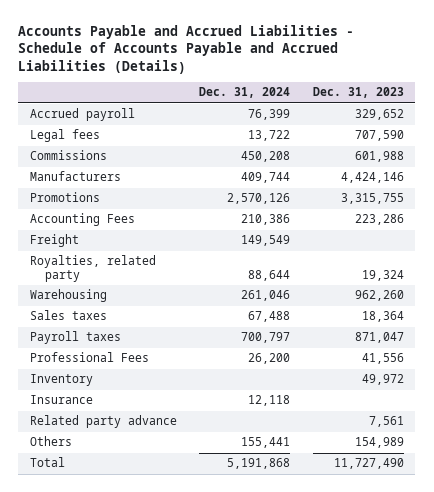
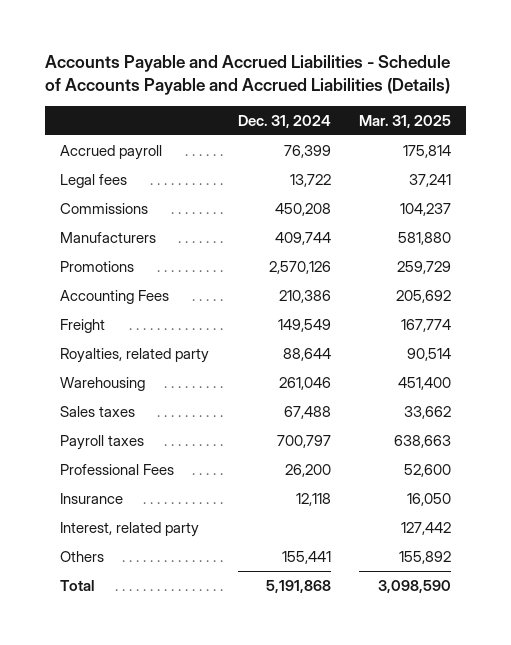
- | Dec. 31, 2024 | Dec. 31, 2023
+ | Dec. 31, 2024 | Mar. 31, 2025
- Inventory | | 49,972
- Related party advance | | 7,561
+ Interest, related party | | 127,442

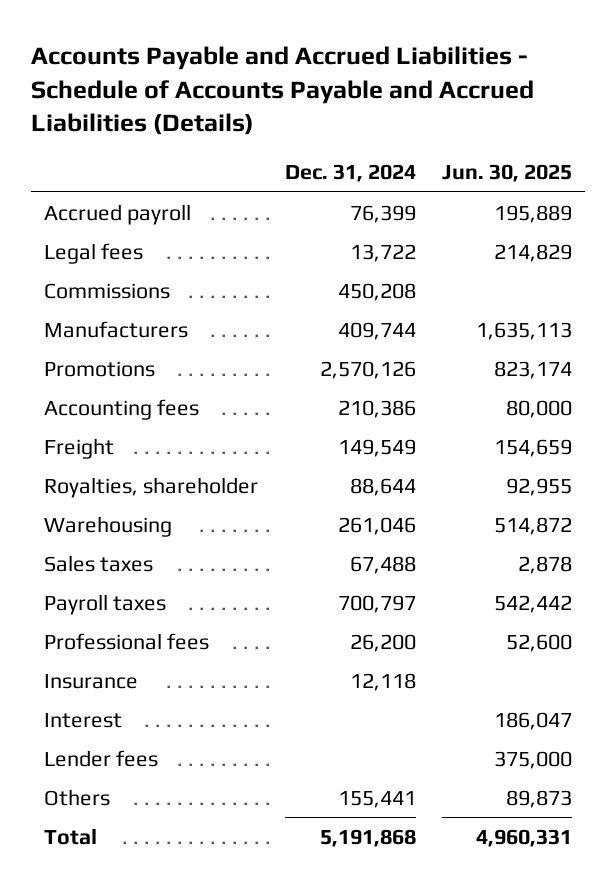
- | Dec. 31, 2024 | Mar. 31, 2025
+ | Dec. 31, 2024 | Jun. 30, 2025
- Accounting Fees | 210,386 | 205,692
+ Accounting fees | 210,386 | 80,000
- Royalties, related party | 88,644 | 90,514
+ Royalties, shareholder | 88,644 | 92,955
- Professional Fees | 26,200 | 52,600
+ Professional fees | 26,200 | 52,600
- Interest, related party | | 127,442
+ Interest | | 186,047
+ Lender fees | | 375,000

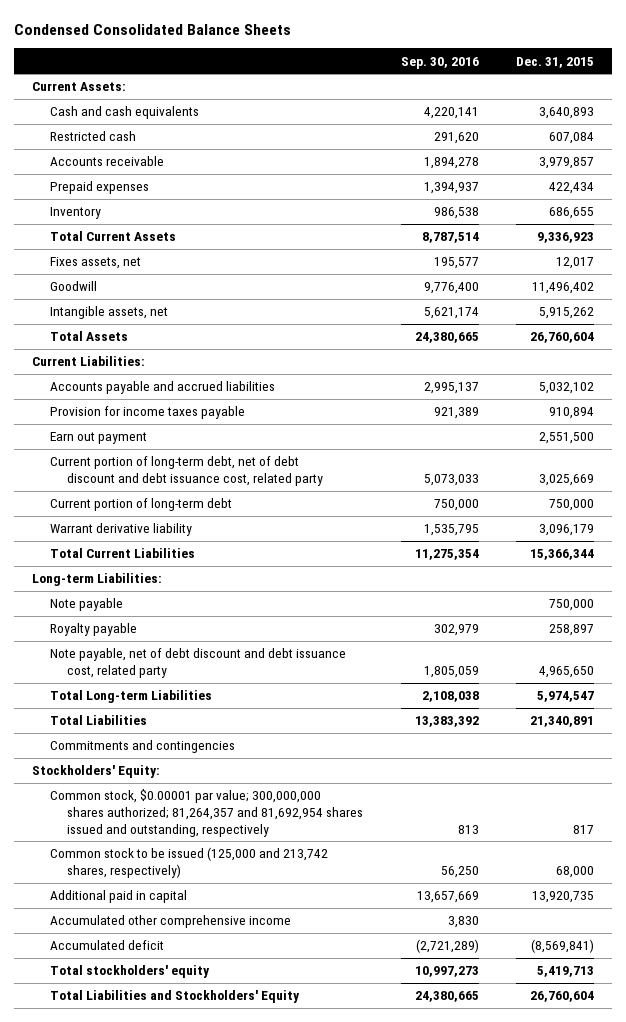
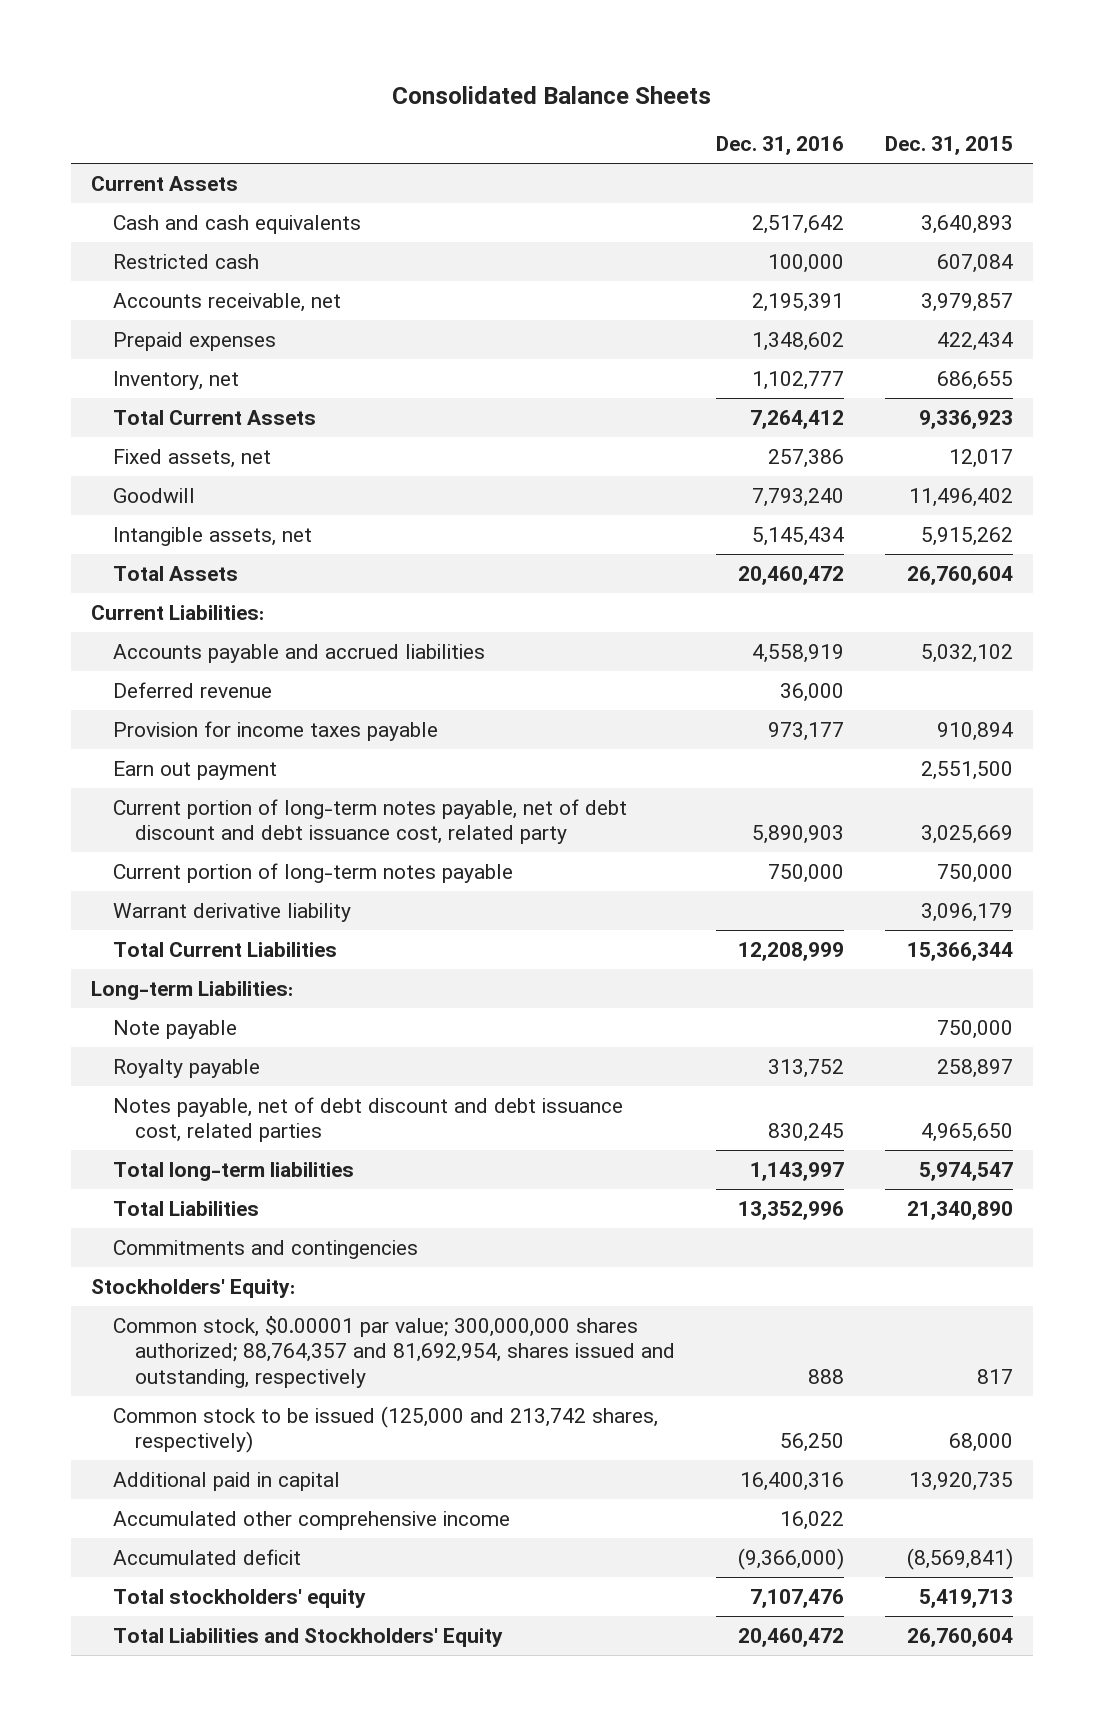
- Condensed Consolidated Balance Sheets
+ Consolidated Balance Sheets
- | Sep. 30, 2016 | Dec. 31, 2015
+ | Dec. 31, 2016 | Dec. 31, 2015
- Current Assets:
+ Current Assets
- Accounts receivable | 1,894,278 | 3,979,857
+ Accounts receivable, net | 2,195,391 | 3,979,857
- Inventory | 986,538 | 686,655
+ Inventory, net | 1,102,777 | 686,655
- Fixes assets, net | 195,577 | 12,017
+ Fixed assets, net | 257,386 | 12,017
+ Deferred revenue | 36,000 |
- Current portion of long-term debt, net of debt discount and debt issuance cost, related party | 5,073,033 | 3,025,669
- Current portion of long-term debt | 750,000 | 750,000
+ Current portion of long-term notes payable, net of debt discount and debt issuance cost, related party | 5,890,903 | 3,025,669
+ Current portion of long-term notes payable | 750,000 | 750,000
- Note payable, net of debt discount and debt issuance cost, related party | 1,805,059 | 4,965,650
- Total Long-term Liabilities | 2,108,038 | 5,974,547
- Total Liabilities | 13,383,392 | 21,340,891
+ Notes payable, net of debt discount and debt issuance cost, related parties | 830,245 | 4,965,650
+ Total long-term liabilities | 1,143,997 | 5,974,547
+ Total Liabilities | 13,352,996 | 21,340,890
- Common stock, $0.00001 par value; 300,000,000 shares authorized; 81,264,357 and 81,692,954 shares issued and outstanding, respectively | 813 | 817
+ Common stock, $0.00001 par value; 300,000,000 shares authorized; 88,764,357 and 81,692,954, shares issued and outstanding, respectively | 888 | 817

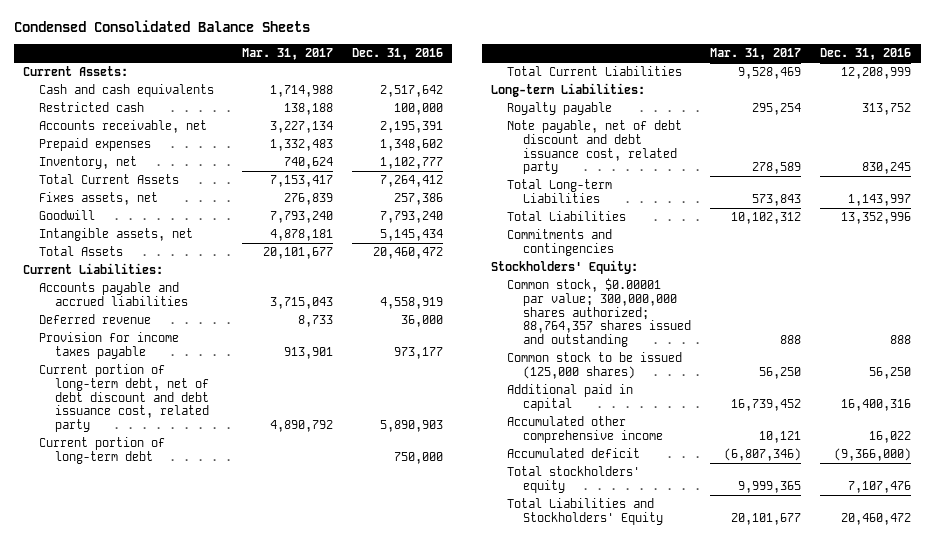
- Consolidated Balance Sheets
+ Condensed Consolidated Balance Sheets
- | Dec. 31, 2016 | Dec. 31, 2015
+ | Mar. 31, 2017 | Dec. 31, 2016
- Current Assets
+ Current Assets:
- Fixed assets, net | 257,386 | 12,017
+ Fixes assets, net | 276,839 | 257,386
- Earn out payment | | 2,551,500
- Current portion of long-term notes payable, net of debt discount and debt issuance cost, related party | 5,890,903 | 3,025,669
- Current portion of long-term notes payable | 750,000 | 750,000
- Warrant derivative liability | | 3,096,179
+ Current portion of long-term debt, net of debt discount and debt issuance cost, related party | 4,890,792 | 5,890,903
+ Current portion of long-term debt | | 750,000
- Note payable | | 750,000
- Notes payable, net of debt discount and debt issuance cost, related parties | 830,245 | 4,965,650
- Total long-term liabilities | 1,143,997 | 5,974,547
+ Note payable, net of debt discount and debt issuance cost, related party | 278,589 | 830,245
+ Total Long-term Liabilities | 573,843 | 1,143,997
- Common stock, $0.00001 par value; 300,000,000 shares authorized; 88,764,357 and 81,692,954, shares issued and outstanding, respectively | 888 | 817
- Common stock to be issued (125,000 and 213,742 shares, respectively) | 56,250 | 68,000
+ Common stock, $0.00001 par value; 300,000,000 shares authorized; 88,764,357 shares issued and outstanding | 888 | 888
+ Common stock to be issued (125,000 shares) | 56,250 | 56,250

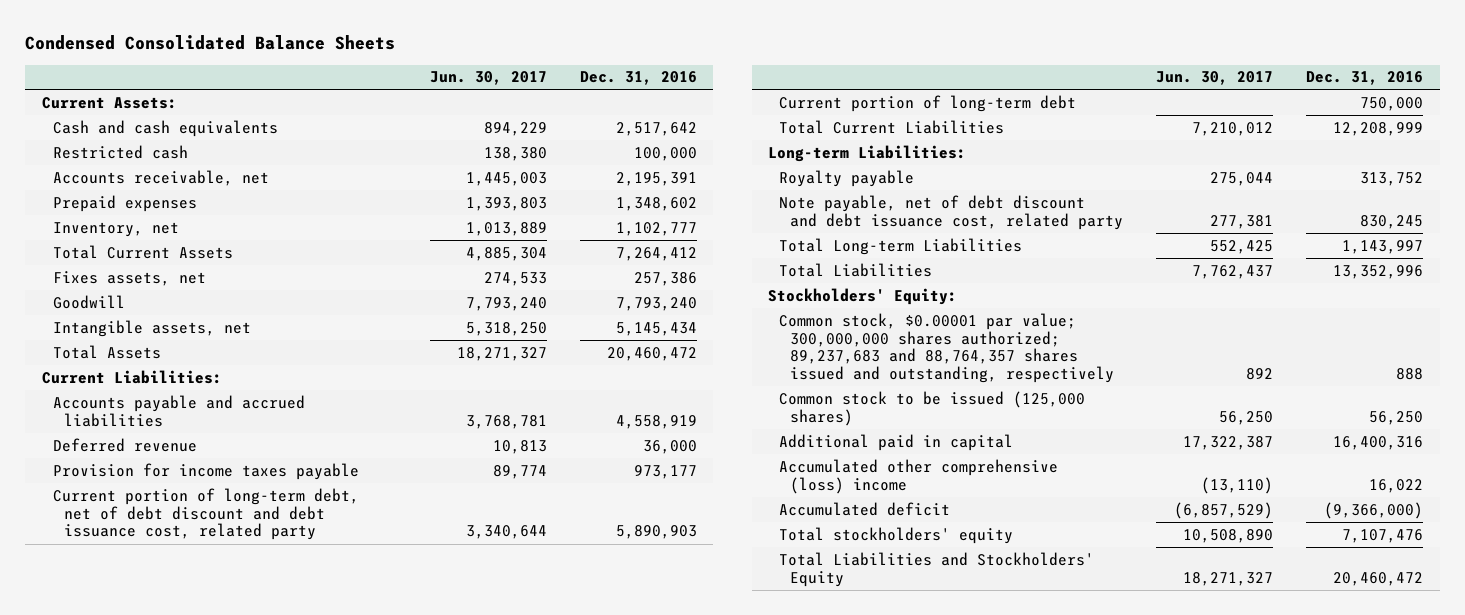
- | Mar. 31, 2017 | Dec. 31, 2016
+ | Jun. 30, 2017 | Dec. 31, 2016
- Commitments and contingencies
- Common stock, $0.00001 par value; 300,000,000 shares authorized; 88,764,357 shares issued and outstanding | 888 | 888
+ Common stock, $0.00001 par value; 300,000,000 shares authorized; 89,237,683 and 88,764,357 shares issued and outstanding, respectively | 892 | 888
- Accumulated other comprehensive income | 10,121 | 16,022
+ Accumulated other comprehensive (loss) income | (13,110) | 16,022

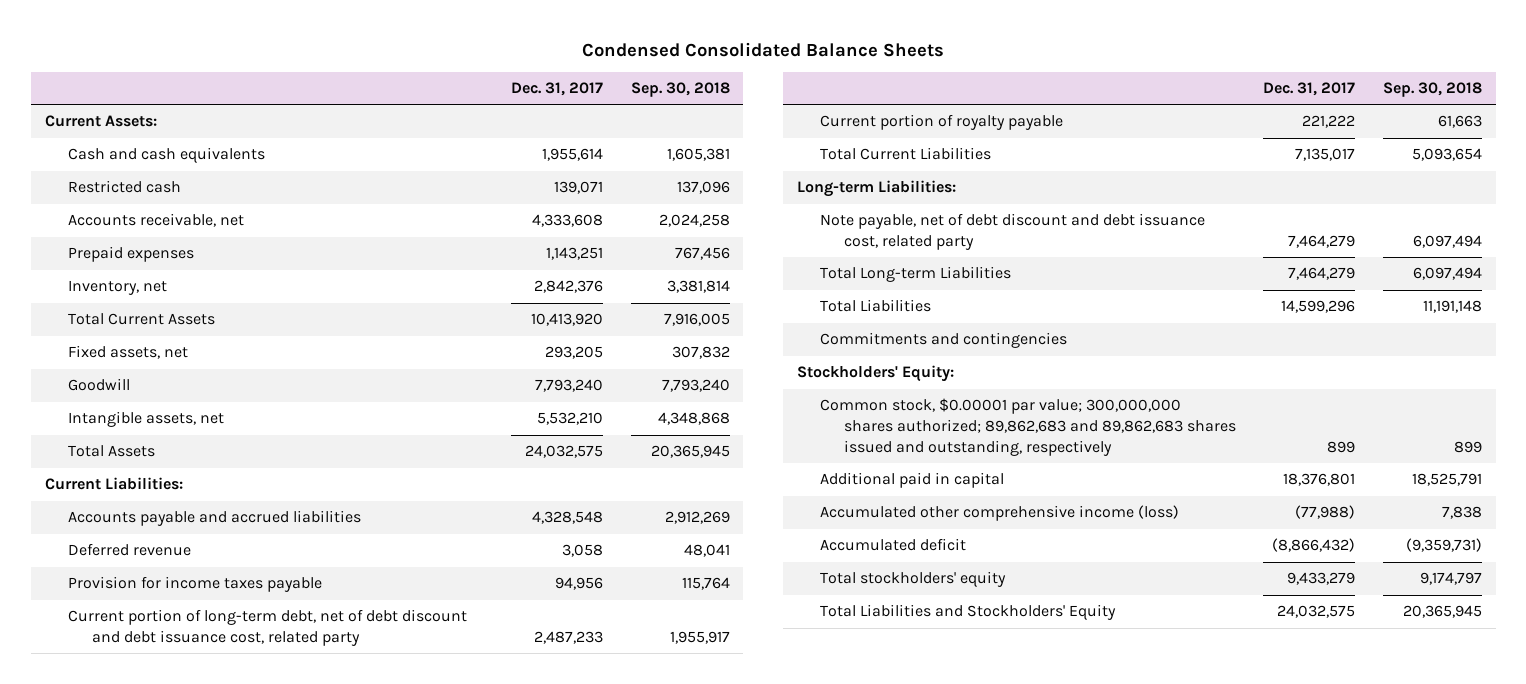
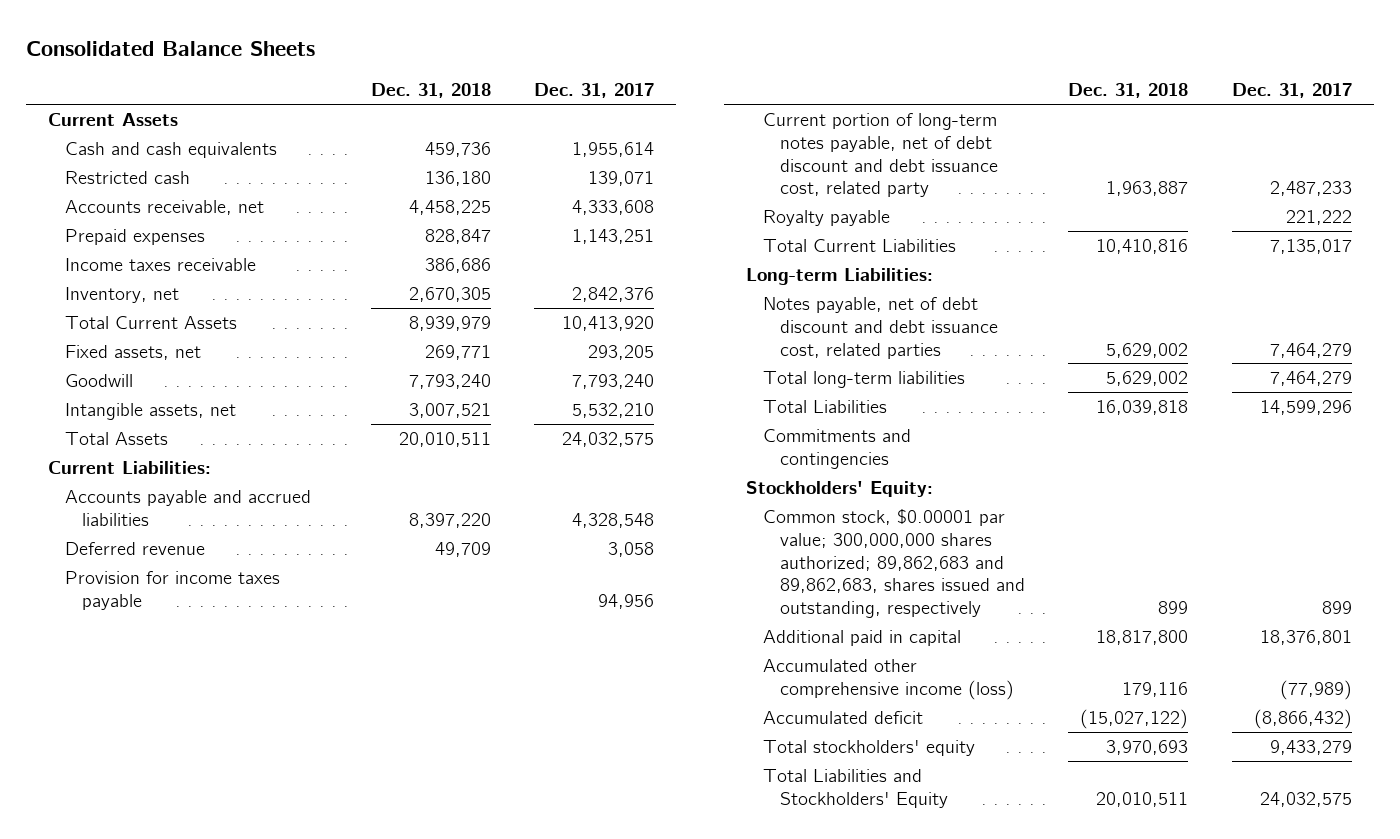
- Condensed Consolidated Balance Sheets
+ Consolidated Balance Sheets
- | Dec. 31, 2017 | Sep. 30, 2018
+ | Dec. 31, 2018 | Dec. 31, 2017
- Current Assets:
+ Current Assets
+ Income taxes receivable | 386,686 |
- Current portion of long-term debt, net of debt discount and debt issuance cost, related party | 2,487,233 | 1,955,917
- Current portion of royalty payable | 221,222 | 61,663
+ Current portion of long-term notes payable, net of debt discount and debt issuance cost, related party | 1,963,887 | 2,487,233
+ Royalty payable | | 221,222
- Note payable, net of debt discount and debt issuance cost, related party | 7,464,279 | 6,097,494
- Total Long-term Liabilities | 7,464,279 | 6,097,494
+ Notes payable, net of debt discount and debt issuance cost, related parties | 5,629,002 | 7,464,279
+ Total long-term liabilities | 5,629,002 | 7,464,279
- Common stock, $0.00001 par value; 300,000,000 shares authorized; 89,862,683 and 89,862,683 shares issued and outstanding, respectively | 899 | 899
+ Common stock, $0.00001 par value; 300,000,000 shares authorized; 89,862,683 and 89,862,683, shares issued and outstanding, respectively | 899 | 899
- Accumulated other comprehensive income (loss) | (77,988) | 7,838
+ Accumulated other comprehensive income (loss) | 179,116 | (77,989)

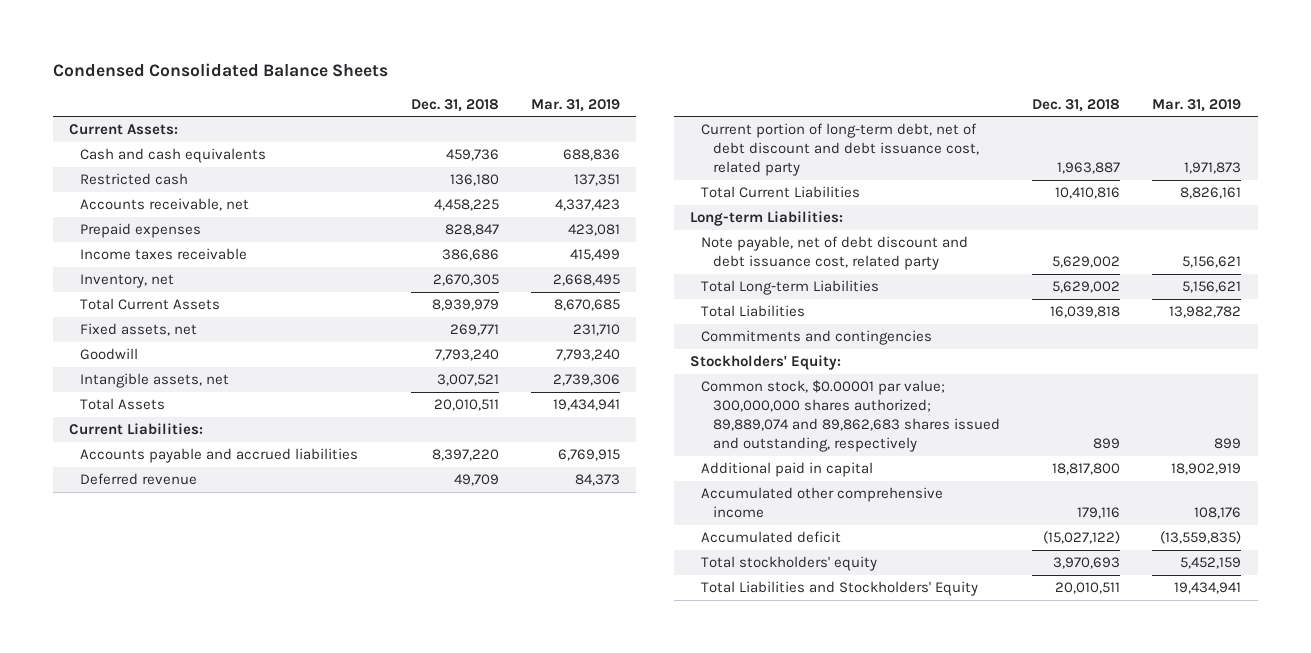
- Consolidated Balance Sheets
+ Condensed Consolidated Balance Sheets
- | Dec. 31, 2018 | Dec. 31, 2017
+ | Dec. 31, 2018 | Mar. 31, 2019
- Current Assets
+ Current Assets:
- Provision for income taxes payable | | 94,956
- Current portion of long-term notes payable, net of debt discount and debt issuance cost, related party | 1,963,887 | 2,487,233
- Royalty payable | | 221,222
+ Current portion of long-term debt, net of debt discount and debt issuance cost, related party | 1,963,887 | 1,971,873
- Notes payable, net of debt discount and debt issuance cost, related parties | 5,629,002 | 7,464,279
- Total long-term liabilities | 5,629,002 | 7,464,279
+ Note payable, net of debt discount and debt issuance cost, related party | 5,629,002 | 5,156,621
+ Total Long-term Liabilities | 5,629,002 | 5,156,621
- Common stock, $0.00001 par value; 300,000,000 shares authorized; 89,862,683 and 89,862,683, shares issued and outstanding, respectively | 899 | 899
+ Common stock, $0.00001 par value; 300,000,000 shares authorized; 89,889,074 and 89,862,683 shares issued and outstanding, respectively | 899 | 899
- Accumulated other comprehensive income (loss) | 179,116 | (77,989)
+ Accumulated other comprehensive income | 179,116 | 108,176

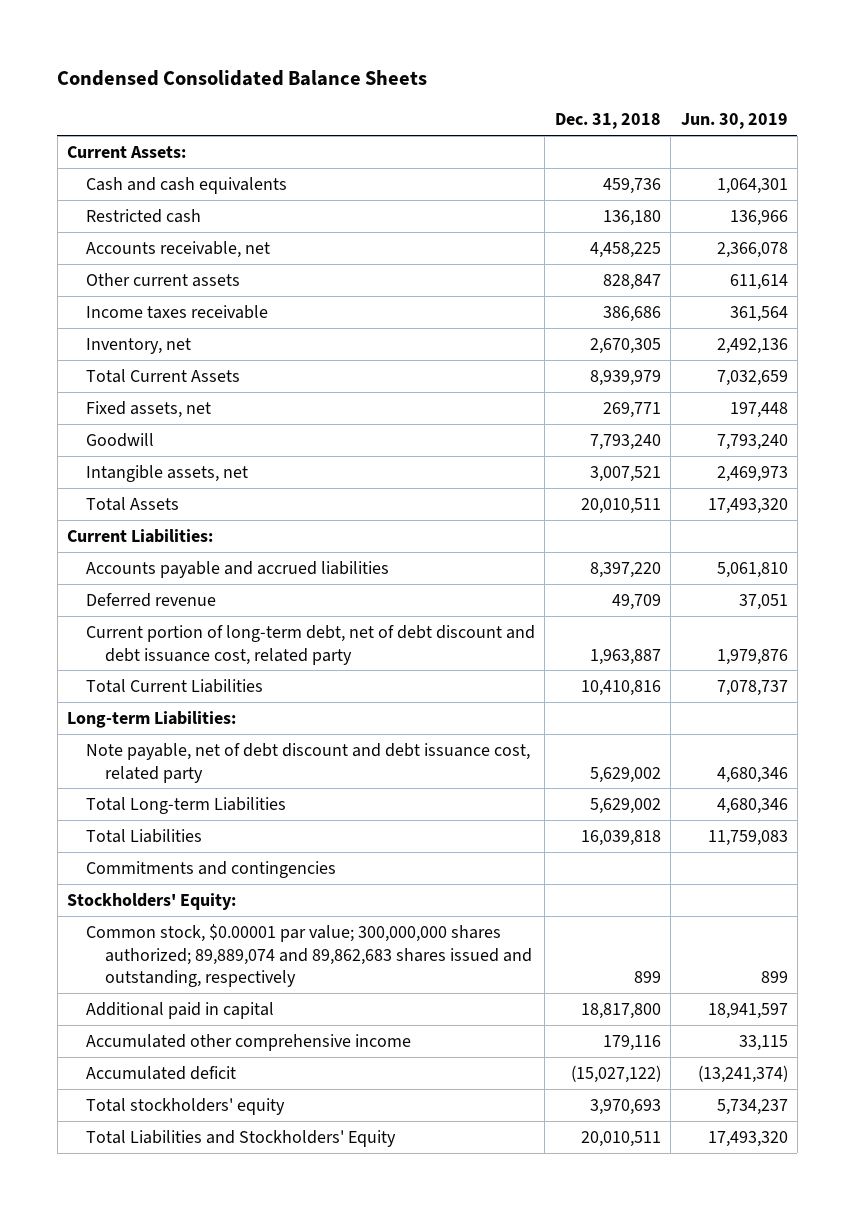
- | Dec. 31, 2018 | Mar. 31, 2019
+ | Dec. 31, 2018 | Jun. 30, 2019
- Prepaid expenses | 828,847 | 423,081
+ Other current assets | 828,847 | 611,614

